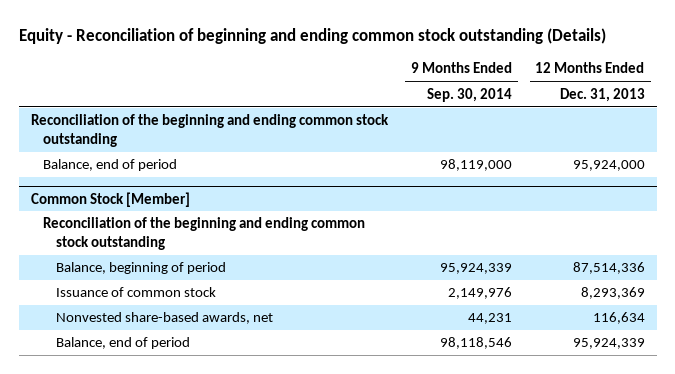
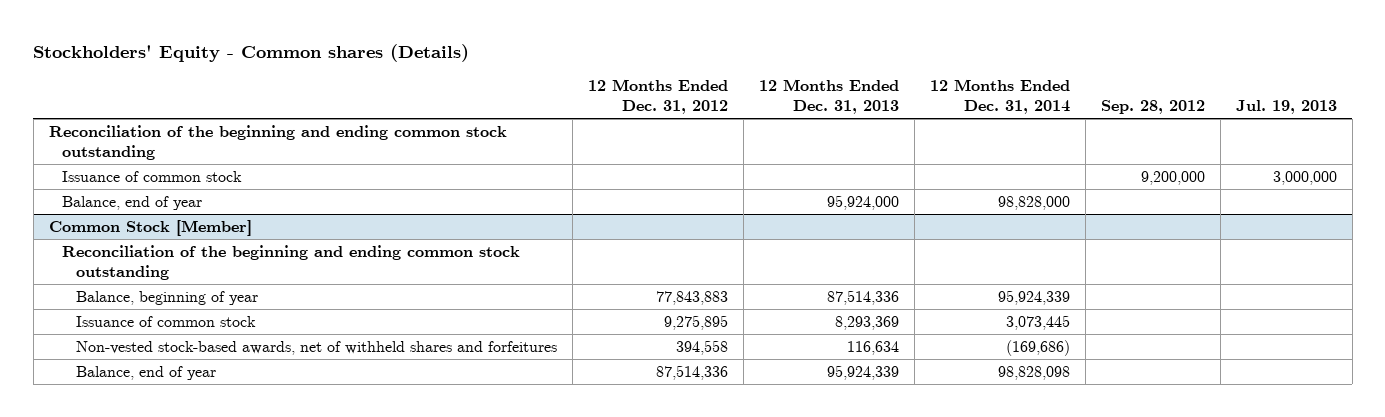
- Equity - Reconciliation of beginning and ending common stock outstanding (Details)
+ Stockholders' Equity - Common shares (Details)
- | 9 Months Ended Sep. 30, 2014 | 12 Months Ended Dec. 31, 2013
+ | 12 Months Ended Dec. 31, 2012 | 12 Months Ended Dec. 31, 2013 | 12 Months Ended Dec. 31, 2014 | Sep. 28, 2012 | Jul. 19, 2013
- Balance, end of period | 98,119,000 | 95,924,000
+ Issuance of common stock | | | | 9,200,000 | 3,000,000
+ Balance, end of year | | 95,924,000 | 98,828,000 | |
@ Common Stock [Member]
- Balance, beginning of period | 95,924,339 | 87,514,336
+ Balance, beginning of year | 77,843,883 | 87,514,336 | 95,924,339 | |
- Nonvested share-based awards, net | 44,231 | 116,634
- Balance, end of period | 98,118,546 | 95,924,339
+ Non-vested stock-based awards, net of withheld shares and forfeitures | 394,558 | 116,634 | (169,686) | |
+ Balance, end of year | 87,514,336 | 95,924,339 | 98,828,098 | |

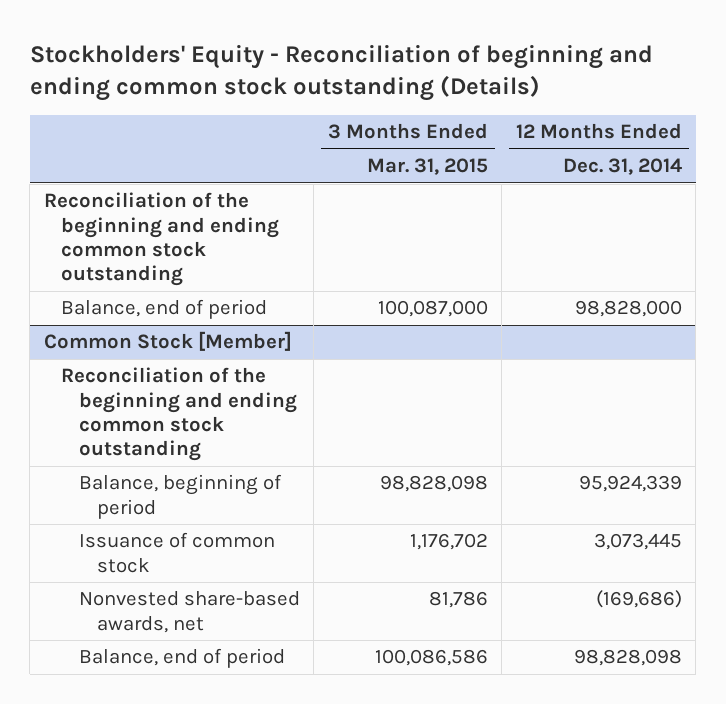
- Stockholders' Equity - Common shares (Details)
+ Stockholders' Equity - Reconciliation of beginning and ending common stock outstanding (Details)
- | 12 Months Ended Dec. 31, 2012 | 12 Months Ended Dec. 31, 2013 | 12 Months Ended Dec. 31, 2014 | Sep. 28, 2012 | Jul. 19, 2013
+ | 3 Months Ended Mar. 31, 2015 | 12 Months Ended Dec. 31, 2014
- Issuance of common stock | | | | 9,200,000 | 3,000,000
- Balance, end of year | | 95,924,000 | 98,828,000 | |
+ Balance, end of period | 100,087,000 | 98,828,000
@ Common Stock [Member]
- Balance, beginning of year | 77,843,883 | 87,514,336 | 95,924,339 | |
+ Balance, beginning of period | 98,828,098 | 95,924,339
- Non-vested stock-based awards, net of withheld shares and forfeitures | 394,558 | 116,634 | (169,686) | |
- Balance, end of year | 87,514,336 | 95,924,339 | 98,828,098 | |
+ Nonvested share-based awards, net | 81,786 | (169,686)
+ Balance, end of period | 100,086,586 | 98,828,098

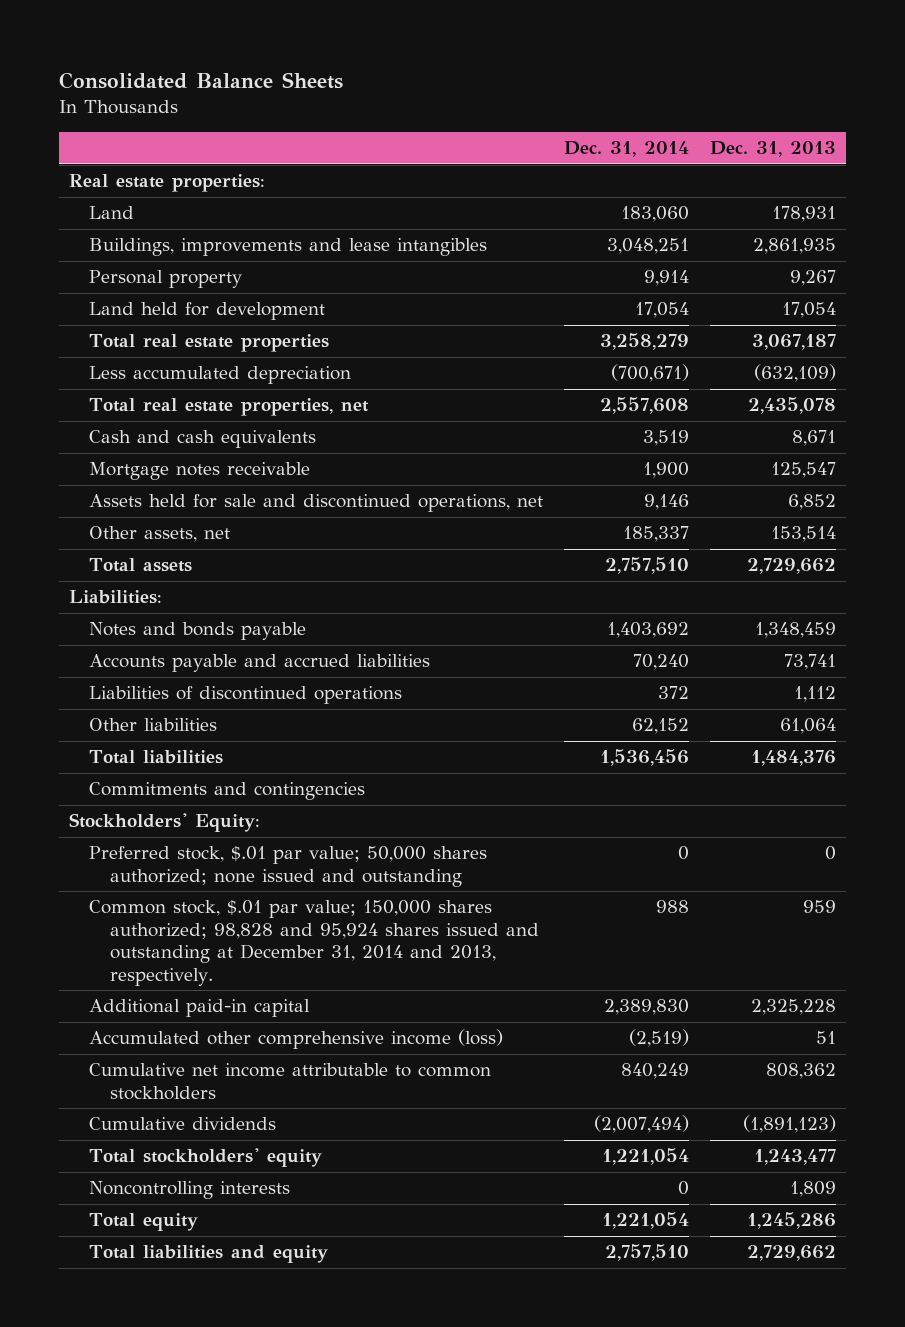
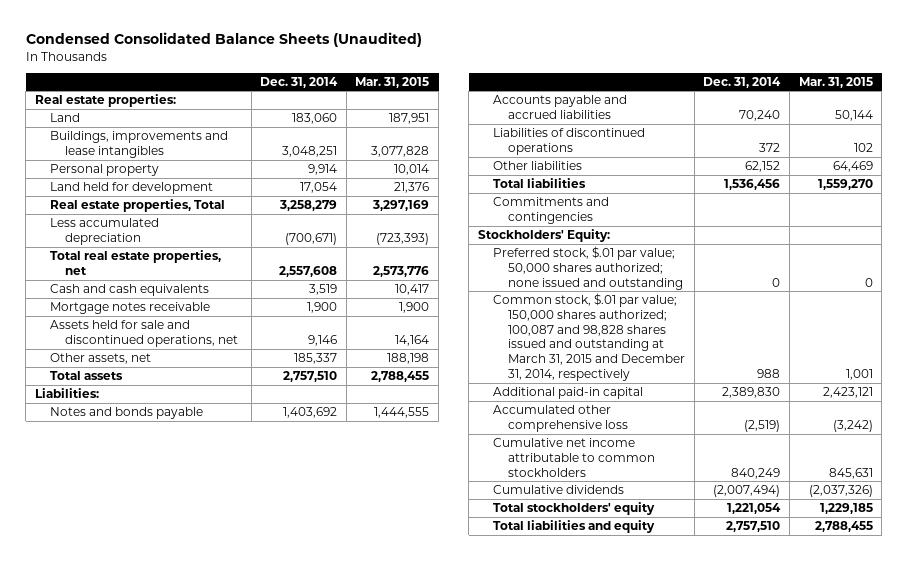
- Consolidated Balance Sheets
+ Condensed Consolidated Balance Sheets (Unaudited)
- | Dec. 31, 2014 | Dec. 31, 2013
+ | Dec. 31, 2014 | Mar. 31, 2015
- Total real estate properties | 3,258,279 | 3,067,187
+ Real estate properties, Total | 3,258,279 | 3,297,169
- Common stock, $.01 par value; 150,000 shares authorized; 98,828 and 95,924 shares issued and outstanding at December 31, 2014 and 2013, respectively. | 988 | 959
+ Common stock, $.01 par value; 150,000 shares authorized; 100,087 and 98,828 shares issued and outstanding at March 31, 2015 and December 31, 2014, respectively | 988 | 1,001
- Accumulated other comprehensive income (loss) | (2,519) | 51
+ Accumulated other comprehensive loss | (2,519) | (3,242)
- Noncontrolling interests | 0 | 1,809
- Total equity | 1,221,054 | 1,245,286

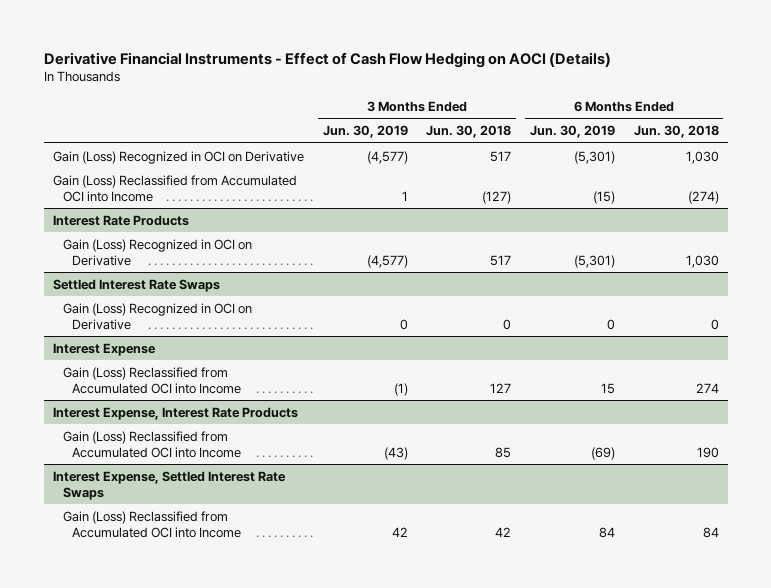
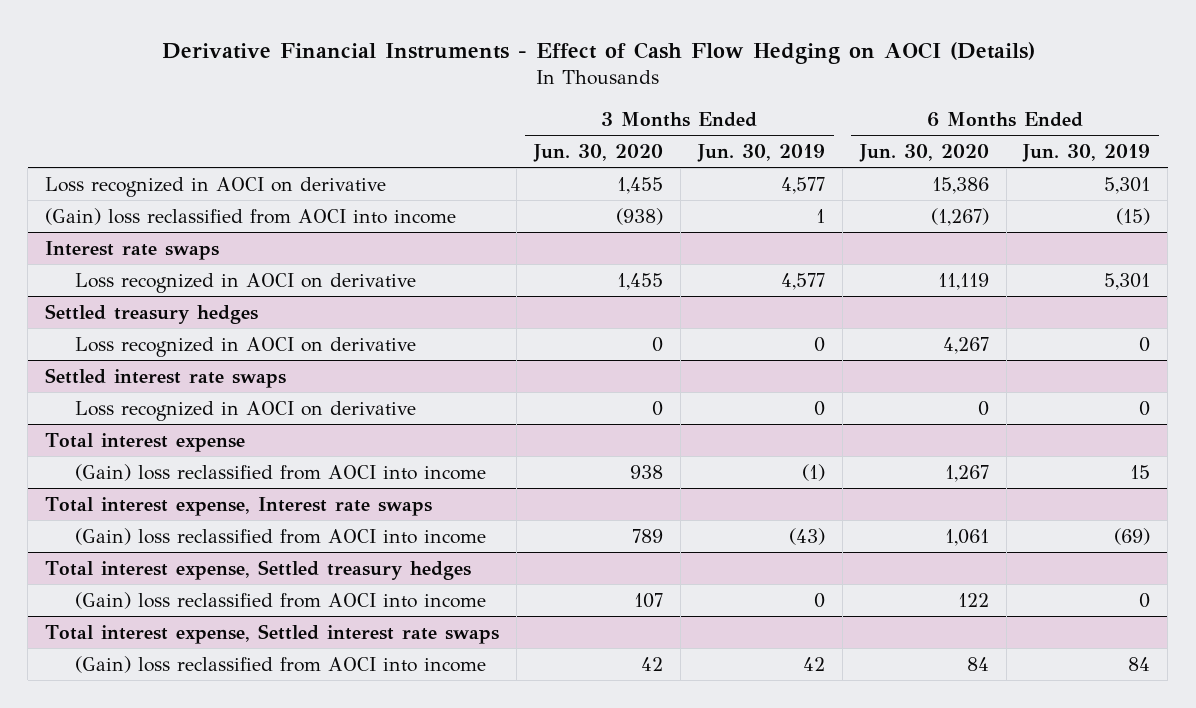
- | 3 Months Ended Jun. 30, 2019 | 3 Months Ended Jun. 30, 2018 | 6 Months Ended Jun. 30, 2019 | 6 Months Ended Jun. 30, 2018
+ | 3 Months Ended Jun. 30, 2020 | 3 Months Ended Jun. 30, 2019 | 6 Months Ended Jun. 30, 2020 | 6 Months Ended Jun. 30, 2019
- Gain (Loss) Recognized in OCI on Derivative | (4,577) | 517 | (5,301) | 1,030
- Gain (Loss) Reclassified from Accumulated OCI into Income | 1 | (127) | (15) | (274)
- Interest Rate Products
- Gain (Loss) Recognized in OCI on Derivative | (4,577) | 517 | (5,301) | 1,030
- Settled Interest Rate Swaps
- Gain (Loss) Recognized in OCI on Derivative | 0 | 0 | 0 | 0
- Interest Expense
- Gain (Loss) Reclassified from Accumulated OCI into Income | (1) | 127 | 15 | 274
- Interest Expense, Interest Rate Products
- Gain (Loss) Reclassified from Accumulated OCI into Income | (43) | 85 | (69) | 190
- Interest Expense, Settled Interest Rate Swaps
- Gain (Loss) Reclassified from Accumulated OCI into Income | 42 | 42 | 84 | 84
+ Loss recognized in AOCI on derivative | 1,455 | 4,577 | 15,386 | 5,301
+ (Gain) loss reclassified from AOCI into income | (938) | 1 | (1,267) | (15)
+ Interest rate swaps
+ Loss recognized in AOCI on derivative | 1,455 | 4,577 | 11,119 | 5,301
+ Settled treasury hedges
+ Loss recognized in AOCI on derivative | 0 | 0 | 4,267 | 0
+ Settled interest rate swaps
+ Loss recognized in AOCI on derivative | 0 | 0 | 0 | 0
+ Total interest expense
+ (Gain) loss reclassified from AOCI into income | 938 | (1) | 1,267 | 15
+ Total interest expense, Interest rate swaps
+ (Gain) loss reclassified from AOCI into income | 789 | (43) | 1,061 | (69)
+ Total interest expense, Settled treasury hedges
+ (Gain) loss reclassified from AOCI into income | 107 | 0 | 122 | 0
+ Total interest expense, Settled interest rate swaps
+ (Gain) loss reclassified from AOCI into income | 42 | 42 | 84 | 84

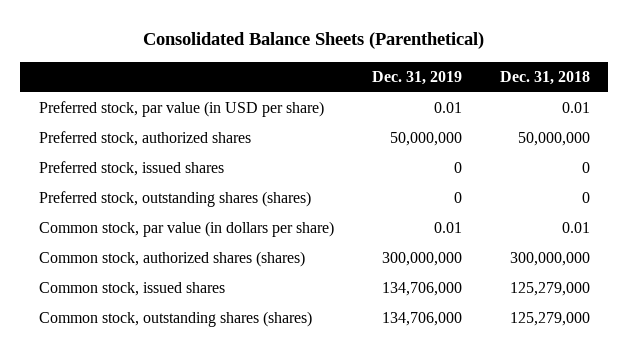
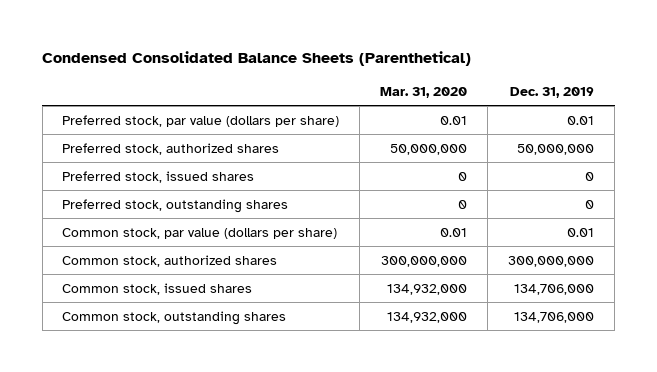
- Consolidated Balance Sheets (Parenthetical)
+ Condensed Consolidated Balance Sheets (Parenthetical)
- | Dec. 31, 2019 | Dec. 31, 2018
+ | Mar. 31, 2020 | Dec. 31, 2019
- Preferred stock, par value (in USD per share) | 0.01 | 0.01
+ Preferred stock, par value (dollars per share) | 0.01 | 0.01
- Preferred stock, outstanding shares (shares) | 0 | 0
- Common stock, par value (in dollars per share) | 0.01 | 0.01
- Common stock, authorized shares (shares) | 300,000,000 | 300,000,000
+ Preferred stock, outstanding shares | 0 | 0
+ Common stock, par value (dollars per share) | 0.01 | 0.01
+ Common stock, authorized shares | 300,000,000 | 300,000,000
- Common stock, outstanding shares (shares) | 134,706,000 | 125,279,000
+ Common stock, outstanding shares | 134,932,000 | 134,706,000

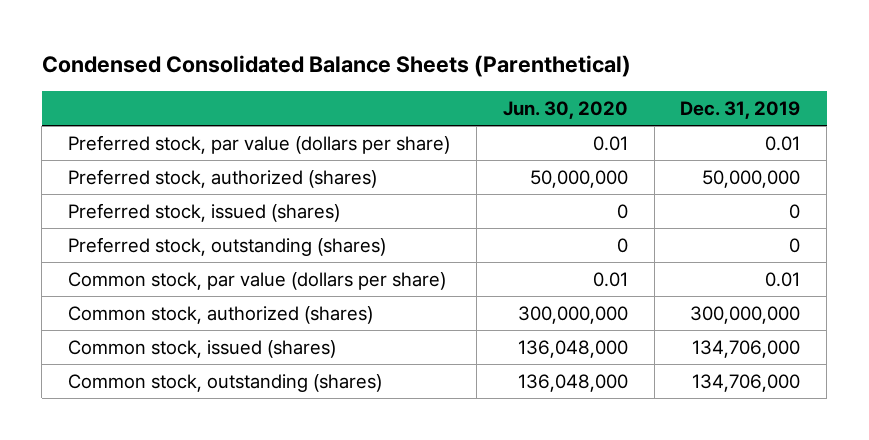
- | Mar. 31, 2020 | Dec. 31, 2019
+ | Jun. 30, 2020 | Dec. 31, 2019
- Preferred stock, authorized shares | 50,000,000 | 50,000,000
- Preferred stock, issued shares | 0 | 0
- Preferred stock, outstanding shares | 0 | 0
+ Preferred stock, authorized (shares) | 50,000,000 | 50,000,000
+ Preferred stock, issued (shares) | 0 | 0
+ Preferred stock, outstanding (shares) | 0 | 0
- Common stock, authorized shares | 300,000,000 | 300,000,000
- Common stock, issued shares | 134,932,000 | 134,706,000
- Common stock, outstanding shares | 134,932,000 | 134,706,000
+ Common stock, authorized (shares) | 300,000,000 | 300,000,000
+ Common stock, issued (shares) | 136,048,000 | 134,706,000
+ Common stock, outstanding (shares) | 136,048,000 | 134,706,000

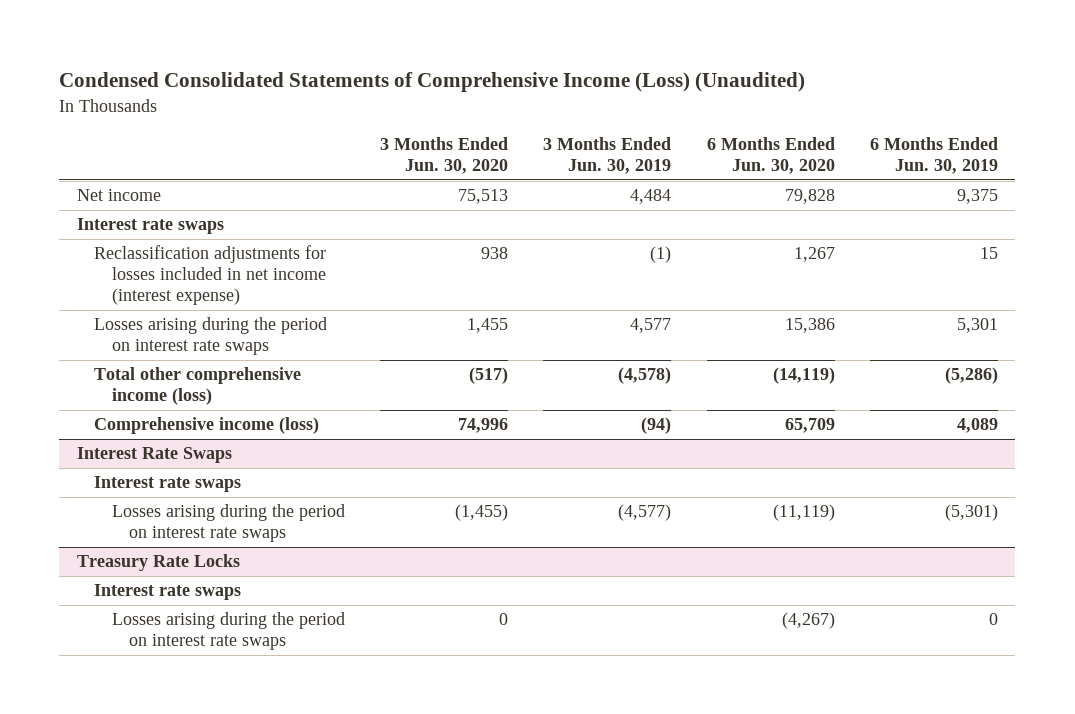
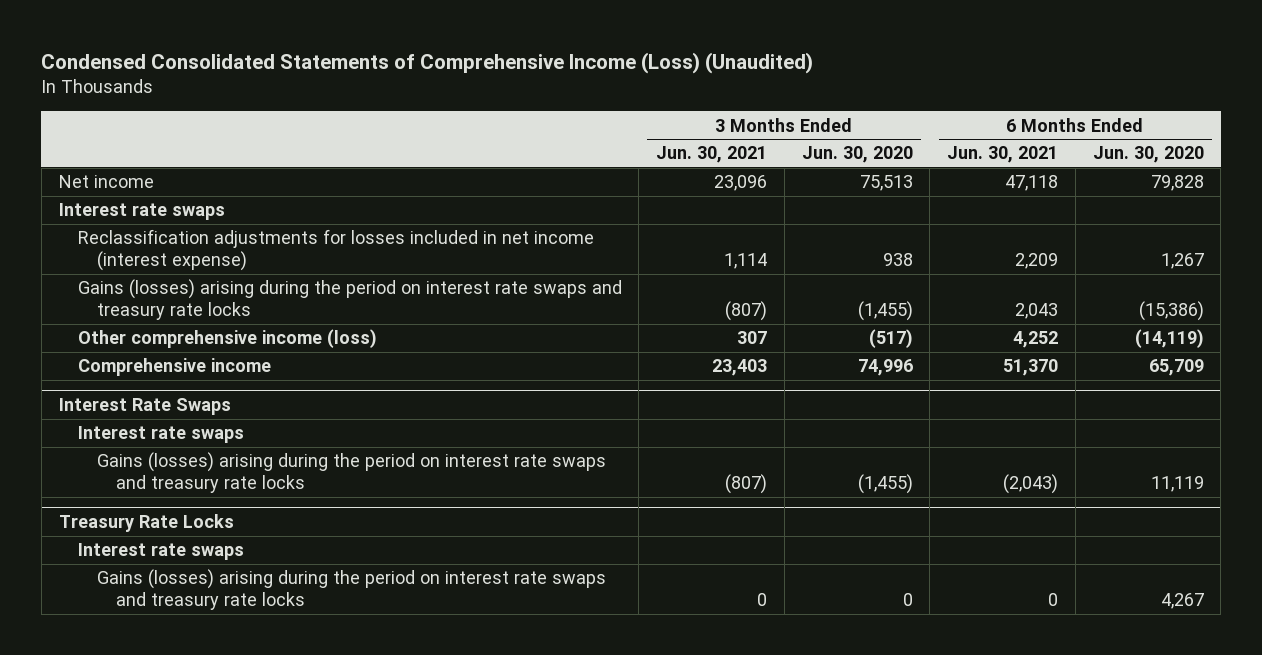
- | 3 Months Ended Jun. 30, 2020 | 3 Months Ended Jun. 30, 2019 | 6 Months Ended Jun. 30, 2020 | 6 Months Ended Jun. 30, 2019
+ | 3 Months Ended Jun. 30, 2021 | 3 Months Ended Jun. 30, 2020 | 6 Months Ended Jun. 30, 2021 | 6 Months Ended Jun. 30, 2020
- Losses arising during the period on interest rate swaps | 1,455 | 4,577 | 15,386 | 5,301
- Total other comprehensive income (loss) | (517) | (4,578) | (14,119) | (5,286)
- Comprehensive income (loss) | 74,996 | (94) | 65,709 | 4,089
+ Gains (losses) arising during the period on interest rate swaps and treasury rate locks | (807) | (1,455) | 2,043 | (15,386)
+ Other comprehensive income (loss) | 307 | (517) | 4,252 | (14,119)
+ Comprehensive income | 23,403 | 74,996 | 51,370 | 65,709
@ Interest Rate Swaps
- Losses arising during the period on interest rate swaps | (1,455) | (4,577) | (11,119) | (5,301)
+ Gains (losses) arising during the period on interest rate swaps and treasury rate locks | (807) | (1,455) | (2,043) | 11,119
@ Treasury Rate Locks
- Losses arising during the period on interest rate swaps | 0 | | (4,267) | 0
+ Gains (losses) arising during the period on interest rate swaps and treasury rate locks | 0 | 0 | 0 | 4,267

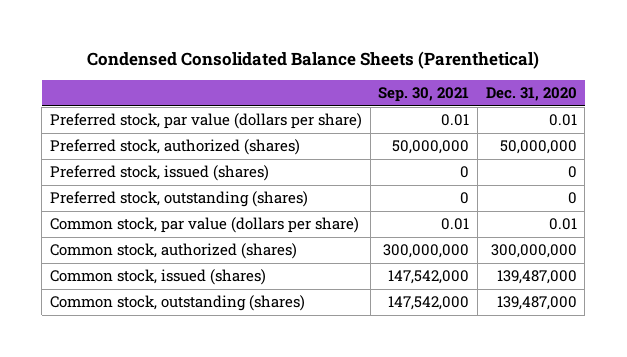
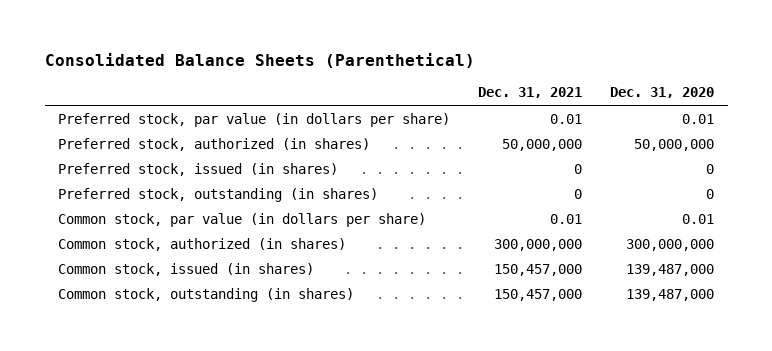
- Condensed Consolidated Balance Sheets (Parenthetical)
+ Consolidated Balance Sheets (Parenthetical)
- | Sep. 30, 2021 | Dec. 31, 2020
+ | Dec. 31, 2021 | Dec. 31, 2020
- Preferred stock, par value (dollars per share) | 0.01 | 0.01
- Preferred stock, authorized (shares) | 50,000,000 | 50,000,000
- Preferred stock, issued (shares) | 0 | 0
- Preferred stock, outstanding (shares) | 0 | 0
- Common stock, par value (dollars per share) | 0.01 | 0.01
- Common stock, authorized (shares) | 300,000,000 | 300,000,000
- Common stock, issued (shares) | 147,542,000 | 139,487,000
- Common stock, outstanding (shares) | 147,542,000 | 139,487,000
+ Preferred stock, par value (in dollars per share) | 0.01 | 0.01
+ Preferred stock, authorized (in shares) | 50,000,000 | 50,000,000
+ Preferred stock, issued (in shares) | 0 | 0
+ Preferred stock, outstanding (in shares) | 0 | 0
+ Common stock, par value (in dollars per share) | 0.01 | 0.01
+ Common stock, authorized (in shares) | 300,000,000 | 300,000,000
+ Common stock, issued (in shares) | 150,457,000 | 139,487,000
+ Common stock, outstanding (in shares) | 150,457,000 | 139,487,000

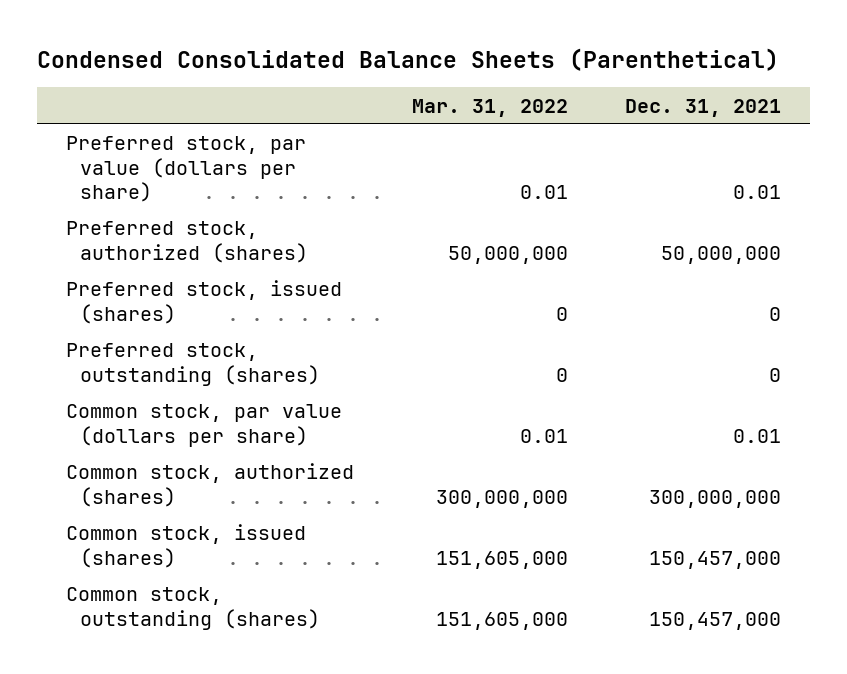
- Consolidated Balance Sheets (Parenthetical)
+ Condensed Consolidated Balance Sheets (Parenthetical)
- | Dec. 31, 2021 | Dec. 31, 2020
+ | Mar. 31, 2022 | Dec. 31, 2021
- Preferred stock, par value (in dollars per share) | 0.01 | 0.01
- Preferred stock, authorized (in shares) | 50,000,000 | 50,000,000
- Preferred stock, issued (in shares) | 0 | 0
- Preferred stock, outstanding (in shares) | 0 | 0
- Common stock, par value (in dollars per share) | 0.01 | 0.01
- Common stock, authorized (in shares) | 300,000,000 | 300,000,000
- Common stock, issued (in shares) | 150,457,000 | 139,487,000
- Common stock, outstanding (in shares) | 150,457,000 | 139,487,000
+ Preferred stock, par value (dollars per share) | 0.01 | 0.01
+ Preferred stock, authorized (shares) | 50,000,000 | 50,000,000
+ Preferred stock, issued (shares) | 0 | 0
+ Preferred stock, outstanding (shares) | 0 | 0
+ Common stock, par value (dollars per share) | 0.01 | 0.01
+ Common stock, authorized (shares) | 300,000,000 | 300,000,000
+ Common stock, issued (shares) | 151,605,000 | 150,457,000
+ Common stock, outstanding (shares) | 151,605,000 | 150,457,000

